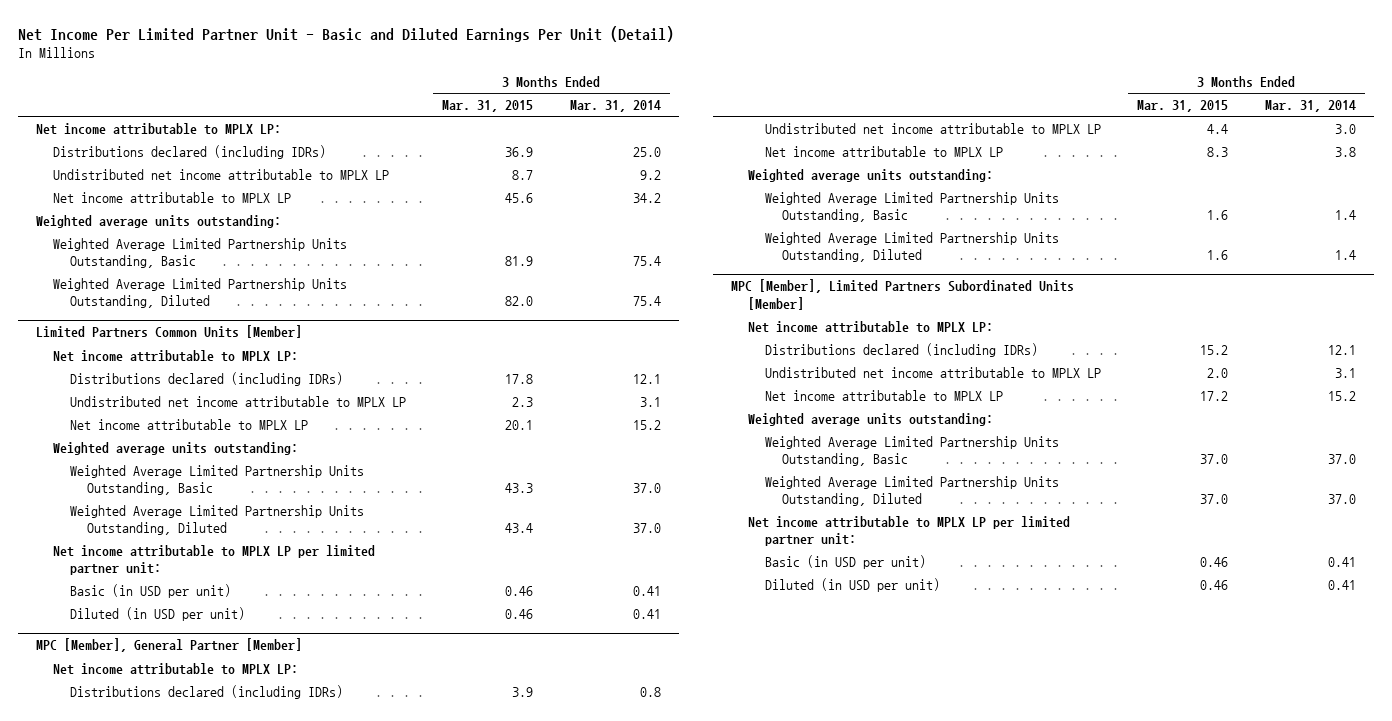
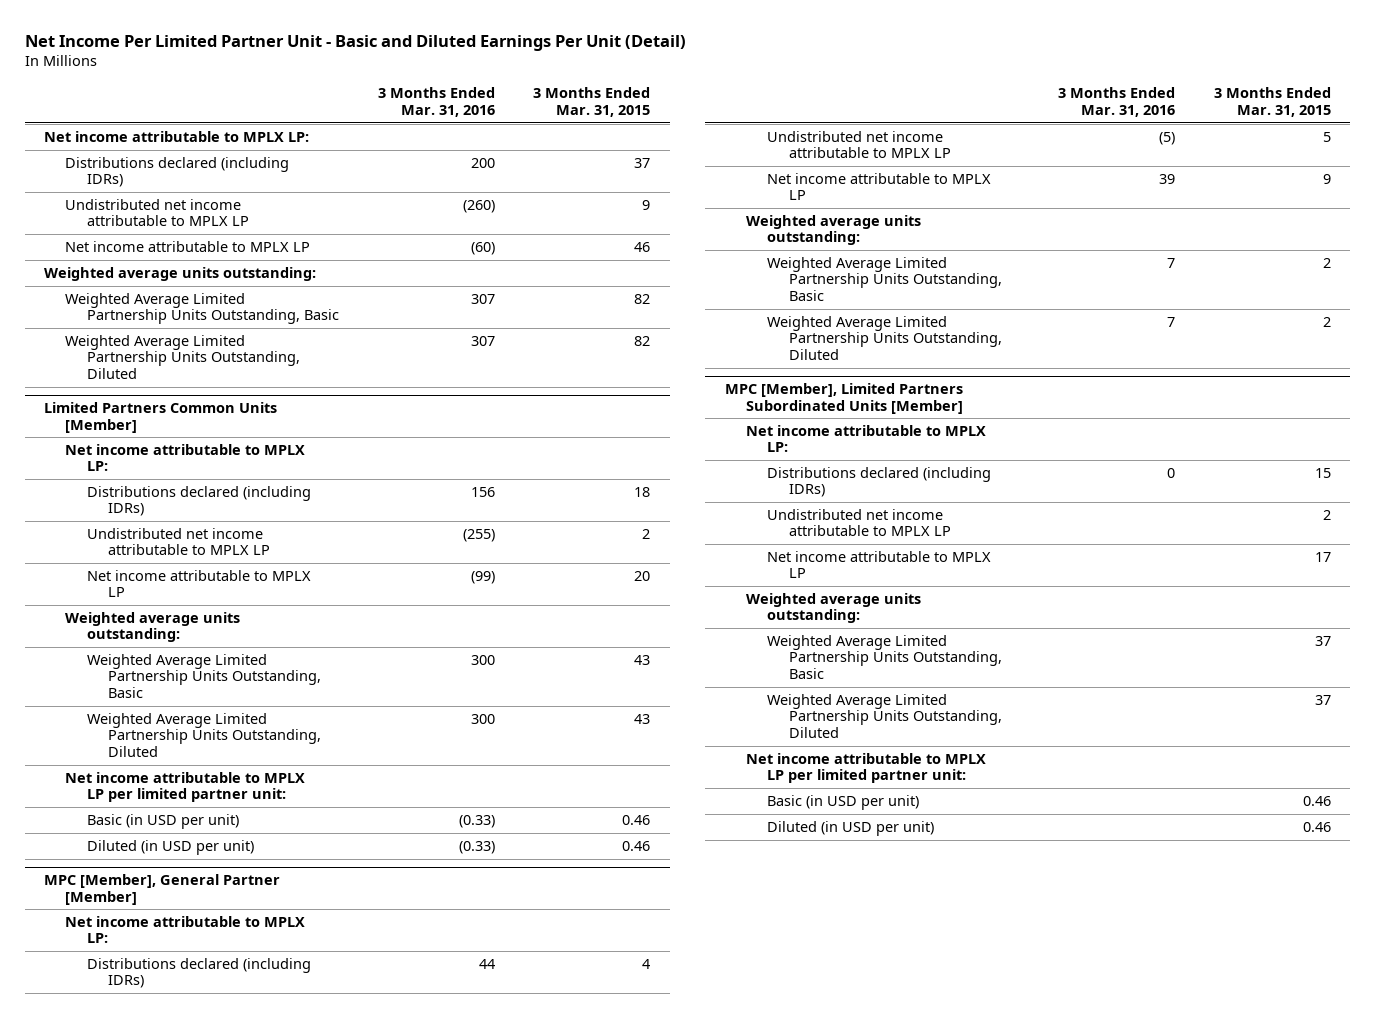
- | 3 Months Ended Mar. 31, 2015 | 3 Months Ended Mar. 31, 2014
+ | 3 Months Ended Mar. 31, 2016 | 3 Months Ended Mar. 31, 2015
- Distributions declared (including IDRs) | 36.9 | 25.0
- Undistributed net income attributable to MPLX LP | 8.7 | 9.2
- Net income attributable to MPLX LP | 45.6 | 34.2
+ Distributions declared (including IDRs) | 200 | 37
+ Undistributed net income attributable to MPLX LP | (260) | 9
+ Net income attributable to MPLX LP | (60) | 46
- Weighted Average Limited Partnership Units Outstanding, Basic | 81.9 | 75.4
- Weighted Average Limited Partnership Units Outstanding, Diluted | 82.0 | 75.4
+ Weighted Average Limited Partnership Units Outstanding, Basic | 307 | 82
+ Weighted Average Limited Partnership Units Outstanding, Diluted | 307 | 82
@ Limited Partners Common Units [Member]
- Distributions declared (including IDRs) | 17.8 | 12.1
- Undistributed net income attributable to MPLX LP | 2.3 | 3.1
- Net income attributable to MPLX LP | 20.1 | 15.2
+ Distributions declared (including IDRs) | 156 | 18
+ Undistributed net income attributable to MPLX LP | (255) | 2
+ Net income attributable to MPLX LP | (99) | 20
- Weighted Average Limited Partnership Units Outstanding, Basic | 43.3 | 37.0
- Weighted Average Limited Partnership Units Outstanding, Diluted | 43.4 | 37.0
+ Weighted Average Limited Partnership Units Outstanding, Basic | 300 | 43
+ Weighted Average Limited Partnership Units Outstanding, Diluted | 300 | 43
@ MPC [Member], General Partner [Member]
- Distributions declared (including IDRs) | 3.9 | 0.8
- Undistributed net income attributable to MPLX LP | 4.4 | 3.0
- Net income attributable to MPLX LP | 8.3 | 3.8
+ Distributions declared (including IDRs) | 44 | 4
+ Undistributed net income attributable to MPLX LP | (5) | 5
+ Net income attributable to MPLX LP | 39 | 9
- Weighted Average Limited Partnership Units Outstanding, Basic | 1.6 | 1.4
- Weighted Average Limited Partnership Units Outstanding, Diluted | 1.6 | 1.4
+ Weighted Average Limited Partnership Units Outstanding, Basic | 7 | 2
+ Weighted Average Limited Partnership Units Outstanding, Diluted | 7 | 2
@ MPC [Member], Limited Partners Subordinated Units [Member]
- Distributions declared (including IDRs) | 15.2 | 12.1
- Undistributed net income attributable to MPLX LP | 2.0 | 3.1
- Net income attributable to MPLX LP | 17.2 | 15.2
+ Distributions declared (including IDRs) | 0 | 15
+ Undistributed net income attributable to MPLX LP | | 2
+ Net income attributable to MPLX LP | | 17
- Weighted Average Limited Partnership Units Outstanding, Basic | 37.0 | 37.0
- Weighted Average Limited Partnership Units Outstanding, Diluted | 37.0 | 37.0
+ Weighted Average Limited Partnership Units Outstanding, Basic | | 37
+ Weighted Average Limited Partnership Units Outstanding, Diluted | | 37

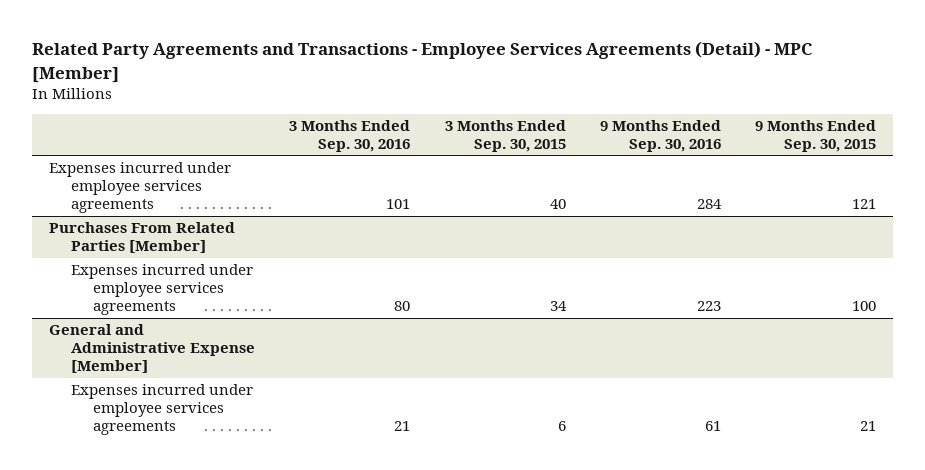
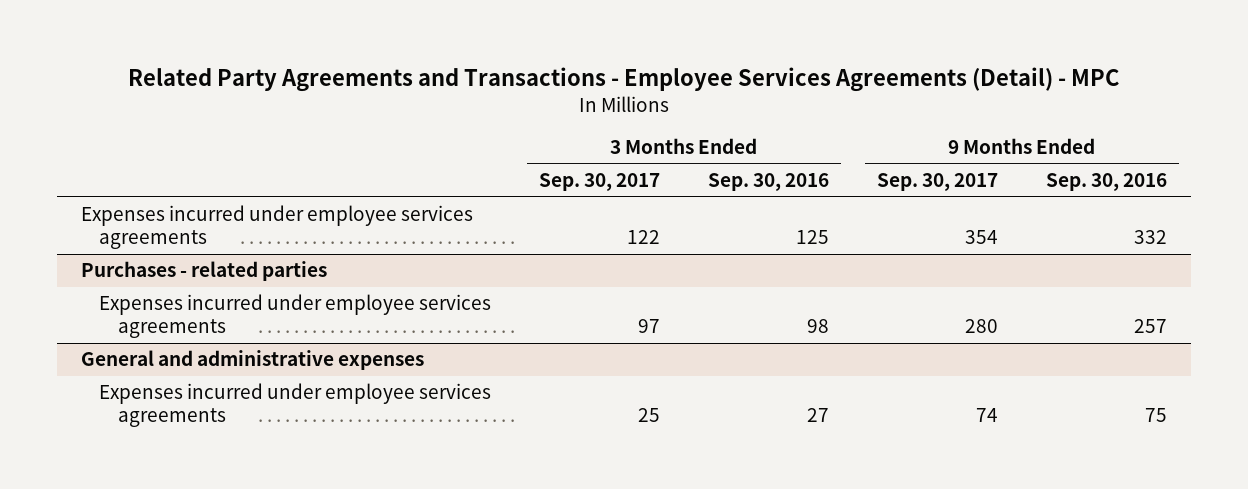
- Related Party Agreements and Transactions - Employee Services Agreements (Detail) - MPC [Member]
+ Related Party Agreements and Transactions - Employee Services Agreements (Detail) - MPC
- | 3 Months Ended Sep. 30, 2016 | 3 Months Ended Sep. 30, 2015 | 9 Months Ended Sep. 30, 2016 | 9 Months Ended Sep. 30, 2015
+ | 3 Months Ended Sep. 30, 2017 | 3 Months Ended Sep. 30, 2016 | 9 Months Ended Sep. 30, 2017 | 9 Months Ended Sep. 30, 2016
- Expenses incurred under employee services agreements | 101 | 40 | 284 | 121
- Purchases From Related Parties [Member]
- Expenses incurred under employee services agreements | 80 | 34 | 223 | 100
- General and Administrative Expense [Member]
- Expenses incurred under employee services agreements | 21 | 6 | 61 | 21
+ Expenses incurred under employee services agreements | 122 | 125 | 354 | 332
+ Purchases - related parties
+ Expenses incurred under employee services agreements | 97 | 98 | 280 | 257
+ General and administrative expenses
+ Expenses incurred under employee services agreements | 25 | 27 | 74 | 75

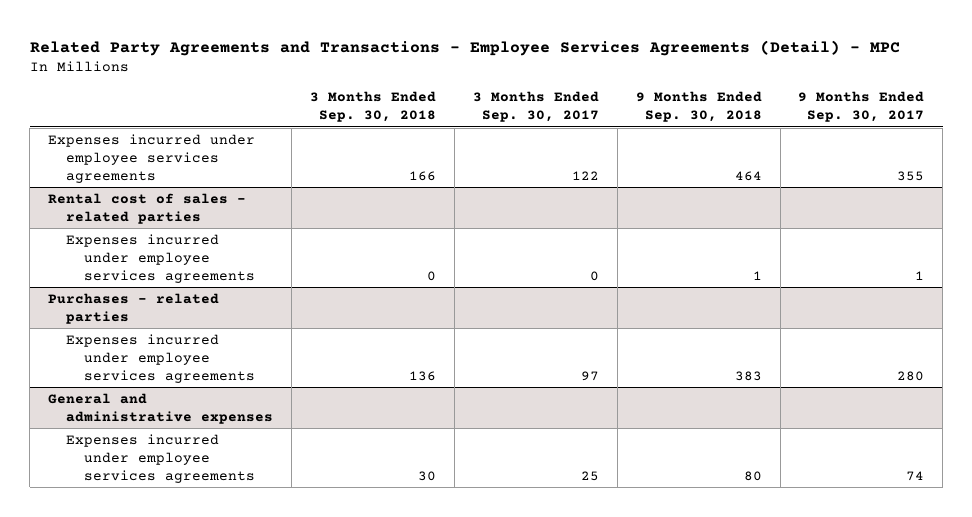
- | 3 Months Ended Sep. 30, 2017 | 3 Months Ended Sep. 30, 2016 | 9 Months Ended Sep. 30, 2017 | 9 Months Ended Sep. 30, 2016
+ | 3 Months Ended Sep. 30, 2018 | 3 Months Ended Sep. 30, 2017 | 9 Months Ended Sep. 30, 2018 | 9 Months Ended Sep. 30, 2017
- Expenses incurred under employee services agreements | 122 | 125 | 354 | 332
+ Expenses incurred under employee services agreements | 166 | 122 | 464 | 355
+ Rental cost of sales - related parties
+ Expenses incurred under employee services agreements | 0 | 0 | 1 | 1

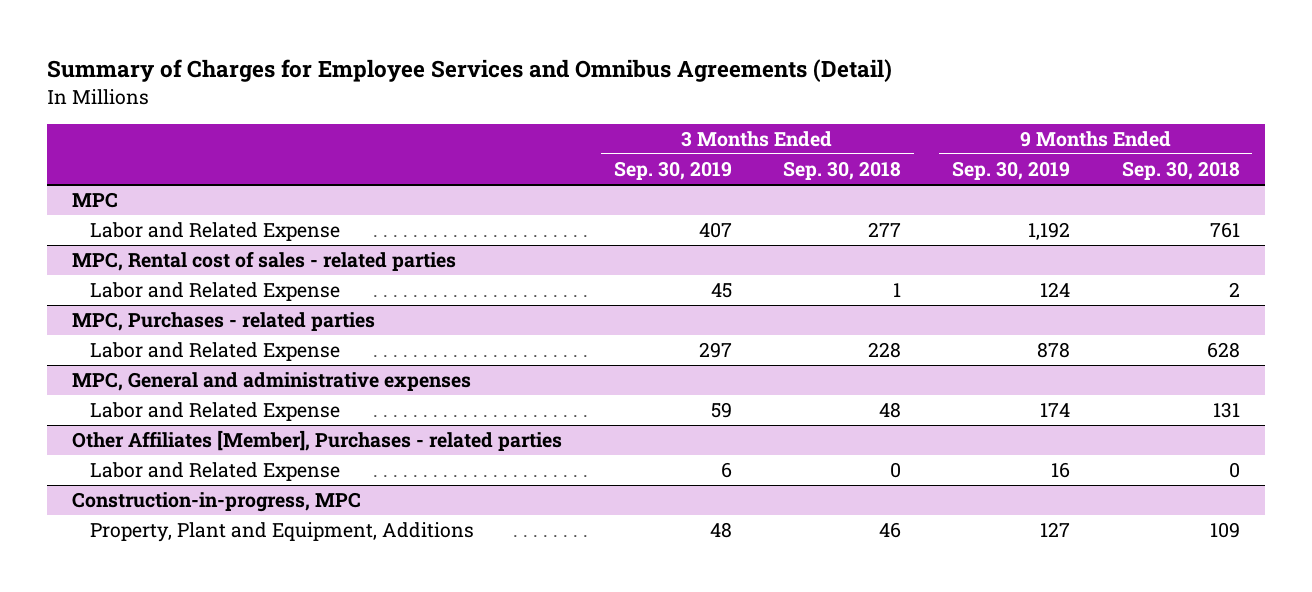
- Related Party Agreements and Transactions - Employee Services Agreements (Detail) - MPC
+ Summary of Charges for Employee Services and Omnibus Agreements (Detail)
- | 3 Months Ended Sep. 30, 2018 | 3 Months Ended Sep. 30, 2017 | 9 Months Ended Sep. 30, 2018 | 9 Months Ended Sep. 30, 2017
+ | 3 Months Ended Sep. 30, 2019 | 3 Months Ended Sep. 30, 2018 | 9 Months Ended Sep. 30, 2019 | 9 Months Ended Sep. 30, 2018
- Expenses incurred under employee services agreements | 166 | 122 | 464 | 355
- Rental cost of sales - related parties
- Expenses incurred under employee services agreements | 0 | 0 | 1 | 1
- Purchases - related parties
- Expenses incurred under employee services agreements | 136 | 97 | 383 | 280
- General and administrative expenses
- Expenses incurred under employee services agreements | 30 | 25 | 80 | 74
+ MPC
+ Labor and Related Expense | 407 | 277 | 1,192 | 761
+ MPC, Rental cost of sales - related parties
+ Labor and Related Expense | 45 | 1 | 124 | 2
+ MPC, Purchases - related parties
+ Labor and Related Expense | 297 | 228 | 878 | 628
+ MPC, General and administrative expenses
+ Labor and Related Expense | 59 | 48 | 174 | 131
+ Other Affiliates [Member], Purchases - related parties
+ Labor and Related Expense | 6 | 0 | 16 | 0
+ Construction-in-progress, MPC
+ Property, Plant and Equipment, Additions | 48 | 46 | 127 | 109

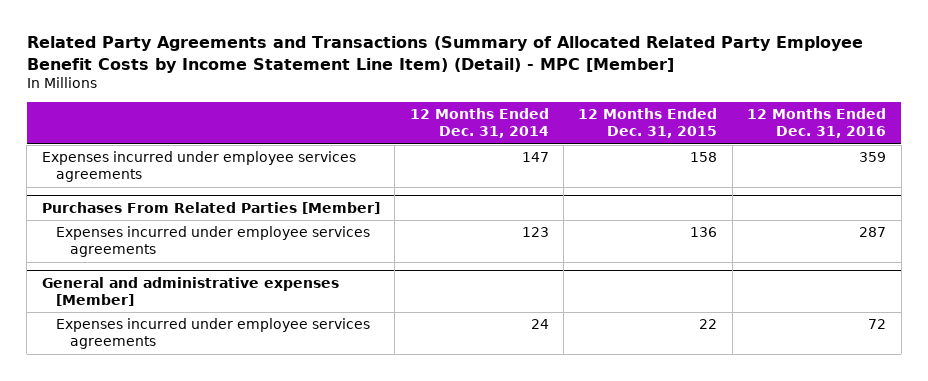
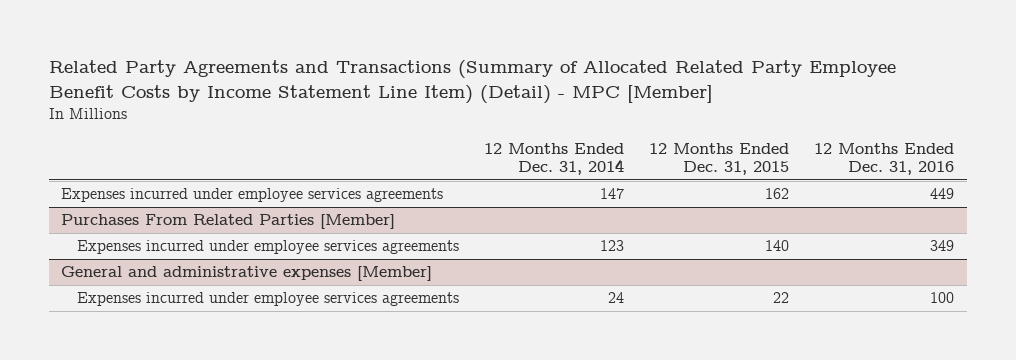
- Expenses incurred under employee services agreements | 147 | 158 | 359
+ Expenses incurred under employee services agreements | 147 | 162 | 449
@ Purchases From Related Parties [Member]
- Expenses incurred under employee services agreements | 123 | 136 | 287
+ Expenses incurred under employee services agreements | 123 | 140 | 349
@ General and administrative expenses [Member]
- Expenses incurred under employee services agreements | 24 | 22 | 72
+ Expenses incurred under employee services agreements | 24 | 22 | 100

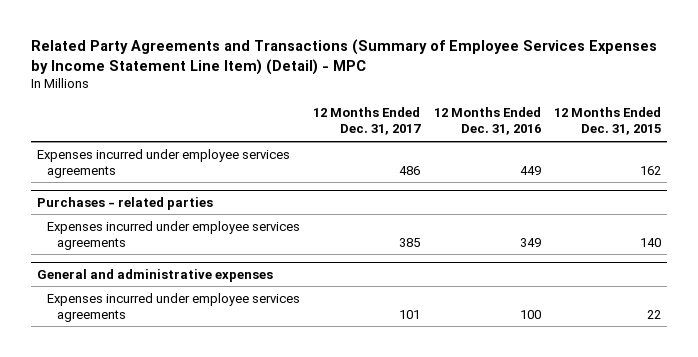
- Related Party Agreements and Transactions (Summary of Allocated Related Party Employee Benefit Costs by Income Statement Line Item) (Detail) - MPC [Member]
+ Related Party Agreements and Transactions (Summary of Employee Services Expenses by Income Statement Line Item) (Detail) - MPC
- | 12 Months Ended Dec. 31, 2014 | 12 Months Ended Dec. 31, 2015 | 12 Months Ended Dec. 31, 2016
+ | 12 Months Ended Dec. 31, 2017 | 12 Months Ended Dec. 31, 2016 | 12 Months Ended Dec. 31, 2015
- Purchases From Related Parties [Member]
+ Purchases - related parties
- General and administrative expenses [Member]
+ General and administrative expenses

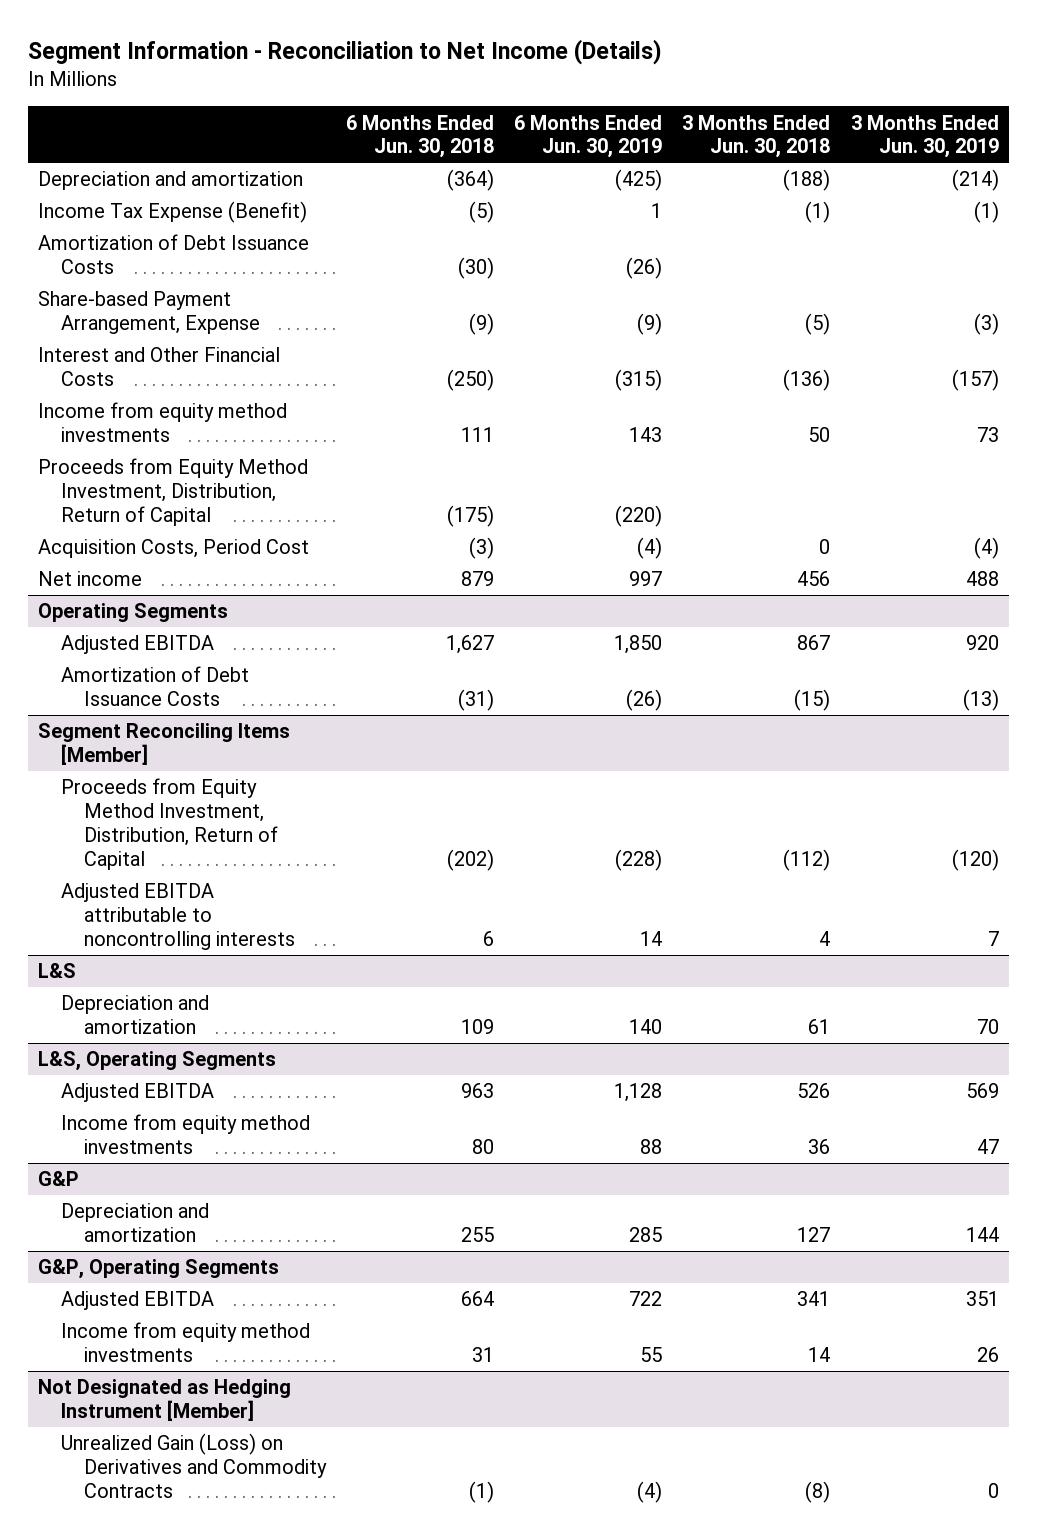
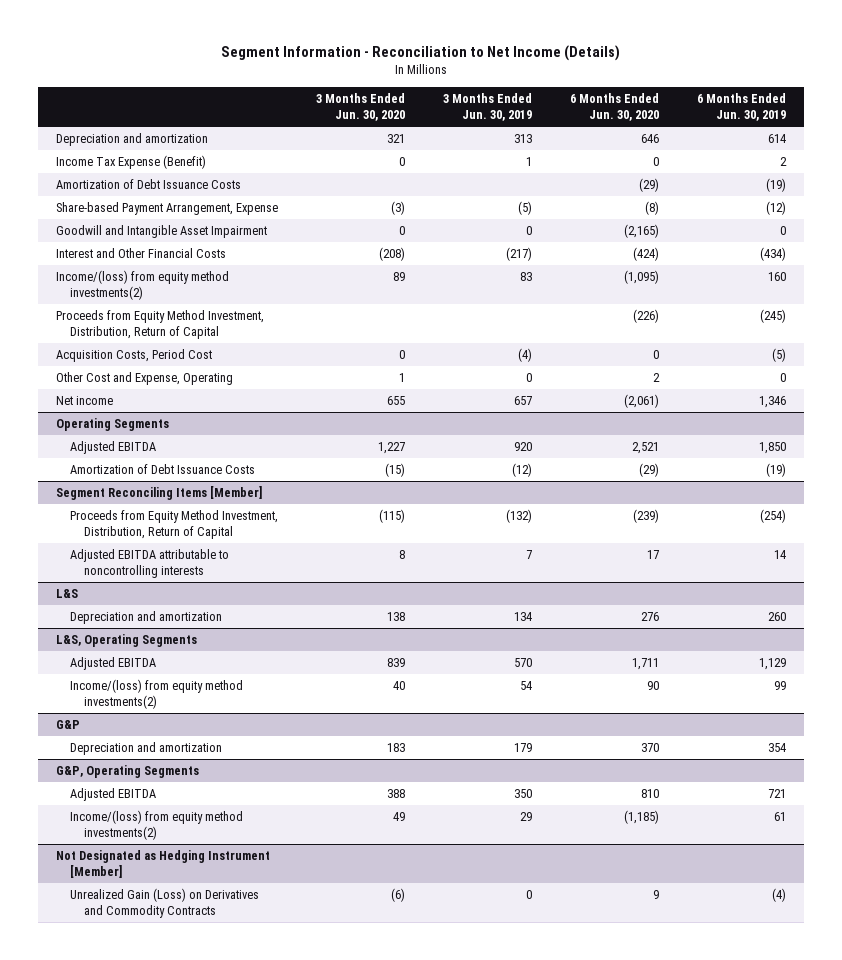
- | 6 Months Ended Jun. 30, 2018 | 6 Months Ended Jun. 30, 2019 | 3 Months Ended Jun. 30, 2018 | 3 Months Ended Jun. 30, 2019
+ | 3 Months Ended Jun. 30, 2020 | 3 Months Ended Jun. 30, 2019 | 6 Months Ended Jun. 30, 2020 | 6 Months Ended Jun. 30, 2019
- Depreciation and amortization | (364) | (425) | (188) | (214)
- Income Tax Expense (Benefit) | (5) | 1 | (1) | (1)
- Amortization of Debt Issuance Costs | (30) | (26) | |
- Share-based Payment Arrangement, Expense | (9) | (9) | (5) | (3)
- Interest and Other Financial Costs | (250) | (315) | (136) | (157)
- Income from equity method investments | 111 | 143 | 50 | 73
- Proceeds from Equity Method Investment, Distribution, Return of Capital | (175) | (220) | |
- Acquisition Costs, Period Cost | (3) | (4) | 0 | (4)
- Net income | 879 | 997 | 456 | 488
+ Depreciation and amortization | 321 | 313 | 646 | 614
+ Income Tax Expense (Benefit) | 0 | 1 | 0 | 2
+ Amortization of Debt Issuance Costs | | | (29) | (19)
+ Share-based Payment Arrangement, Expense | (3) | (5) | (8) | (12)
+ Goodwill and Intangible Asset Impairment | 0 | 0 | (2,165) | 0
+ Interest and Other Financial Costs | (208) | (217) | (424) | (434)
+ Income/(loss) from equity method investments(2) | 89 | 83 | (1,095) | 160
+ Proceeds from Equity Method Investment, Distribution, Return of Capital | | | (226) | (245)
+ Acquisition Costs, Period Cost | 0 | (4) | 0 | (5)
+ Other Cost and Expense, Operating | 1 | 0 | 2 | 0
+ Net income | 655 | 657 | (2,061) | 1,346
@ Operating Segments
- Amortization of Debt Issuance Costs | (31) | (26) | (15) | (13)
+ Amortization of Debt Issuance Costs | (15) | (12) | (29) | (19)
@ Segment Reconciling Items [Member]
- Proceeds from Equity Method Investment, Distribution, Return of Capital | (202) | (228) | (112) | (120)
+ Proceeds from Equity Method Investment, Distribution, Return of Capital | (115) | (132) | (239) | (254)
@ L&S
- Depreciation and amortization | 109 | 140 | 61 | 70
+ Depreciation and amortization | 138 | 134 | 276 | 260
@ L&S, Operating Segments
- Adjusted EBITDA | 963 | 1,128 | 526 | 569
- Income from equity method investments | 80 | 88 | 36 | 47
+ Adjusted EBITDA | 839 | 570 | 1,711 | 1,129
+ Income/(loss) from equity method investments(2) | 40 | 54 | 90 | 99
@ G&P
- Depreciation and amortization | 255 | 285 | 127 | 144
+ Depreciation and amortization | 183 | 179 | 370 | 354
@ G&P, Operating Segments
- Adjusted EBITDA | 664 | 722 | 341 | 351
- Income from equity method investments | 31 | 55 | 14 | 26
+ Adjusted EBITDA | 388 | 350 | 810 | 721
+ Income/(loss) from equity method investments(2) | 49 | 29 | (1,185) | 61

